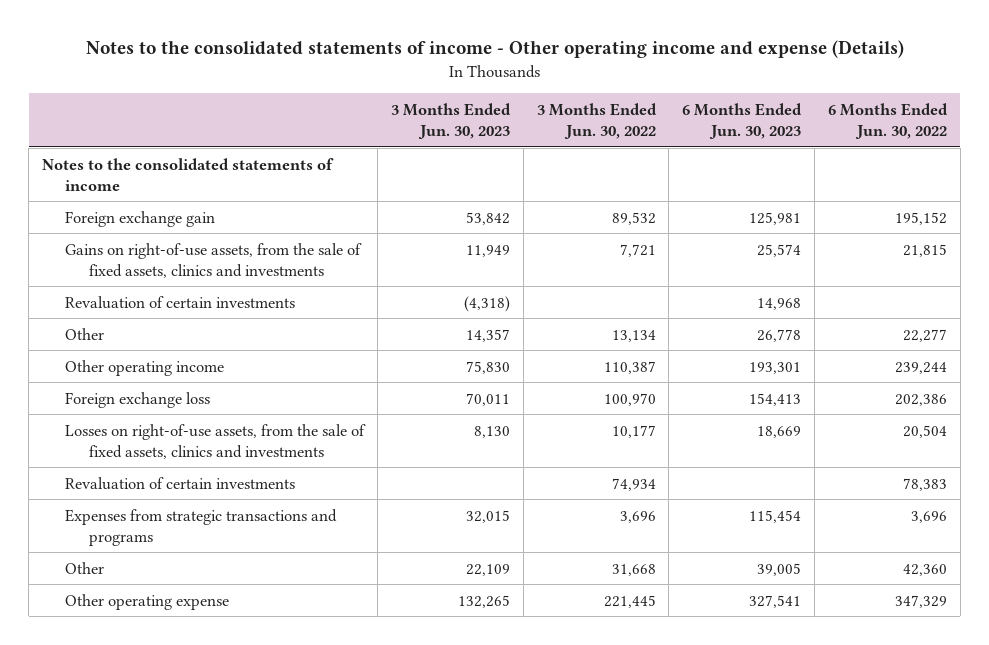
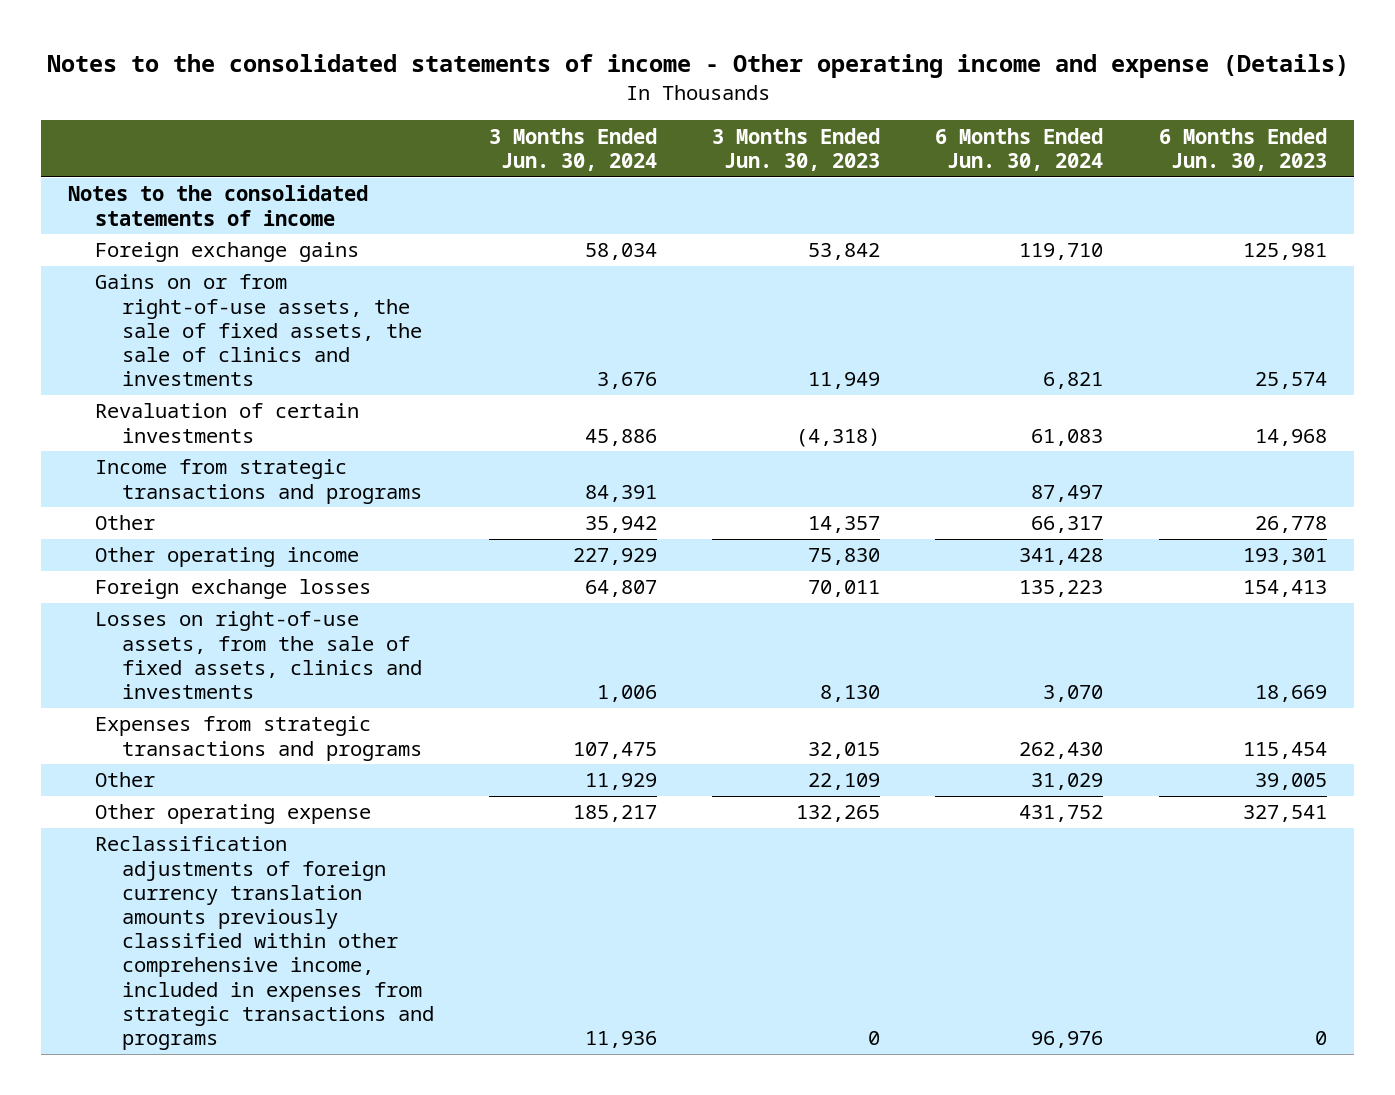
- | 3 Months Ended Jun. 30, 2023 | 3 Months Ended Jun. 30, 2022 | 6 Months Ended Jun. 30, 2023 | 6 Months Ended Jun. 30, 2022
+ | 3 Months Ended Jun. 30, 2024 | 3 Months Ended Jun. 30, 2023 | 6 Months Ended Jun. 30, 2024 | 6 Months Ended Jun. 30, 2023
- Foreign exchange gain | 53,842 | 89,532 | 125,981 | 195,152
- Gains on right-of-use assets, from the sale of fixed assets, clinics and investments | 11,949 | 7,721 | 25,574 | 21,815
+ Foreign exchange gains | 58,034 | 53,842 | 119,710 | 125,981
+ Gains on or from right-of-use assets, the sale of fixed assets, the sale of clinics and investments | 3,676 | 11,949 | 6,821 | 25,574
+ Income from strategic transactions and programs | 84,391 | | 87,497 |
- Foreign exchange loss | 70,011 | 100,970 | 154,413 | 202,386
+ Foreign exchange losses | 64,807 | 70,011 | 135,223 | 154,413
- Revaluation of certain investments | | 74,934 | | 78,383
+ Reclassification adjustments of foreign currency translation amounts previously classified within other comprehensive income, included in expenses from strategic transactions and programs | 11,936 | 0 | 96,976 | 0

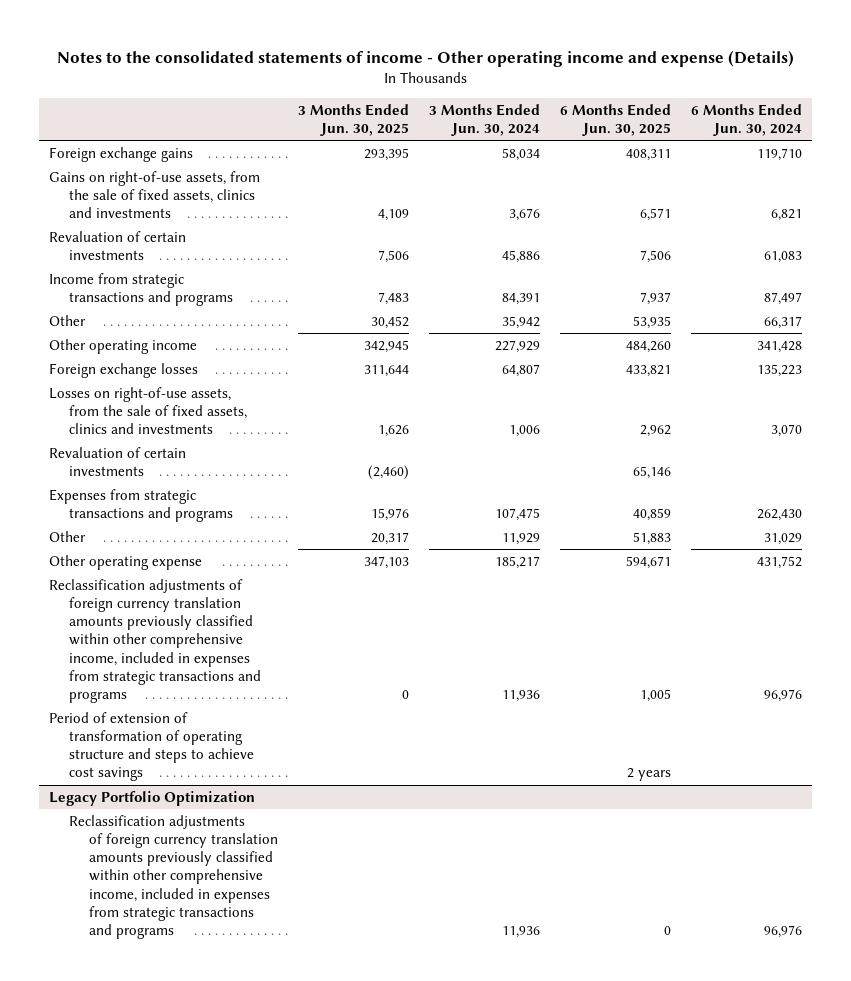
- | 3 Months Ended Jun. 30, 2024 | 3 Months Ended Jun. 30, 2023 | 6 Months Ended Jun. 30, 2024 | 6 Months Ended Jun. 30, 2023
+ | 3 Months Ended Jun. 30, 2025 | 3 Months Ended Jun. 30, 2024 | 6 Months Ended Jun. 30, 2025 | 6 Months Ended Jun. 30, 2024
- Notes to the consolidated statements of income
- Gains on or from right-of-use assets, the sale of fixed assets, the sale of clinics and investments | 3,676 | 11,949 | 6,821 | 25,574
+ Gains on right-of-use assets, from the sale of fixed assets, clinics and investments | 4,109 | 3,676 | 6,571 | 6,821
+ Revaluation of certain investments | (2,460) | | 65,146 |
+ Period of extension of transformation of operating structure and steps to achieve cost savings | | | 2 years |
+ Legacy Portfolio Optimization
+ Reclassification adjustments of foreign currency translation amounts previously classified within other comprehensive income, included in expenses from strategic transactions and programs | | 11,936 | 0 | 96,976

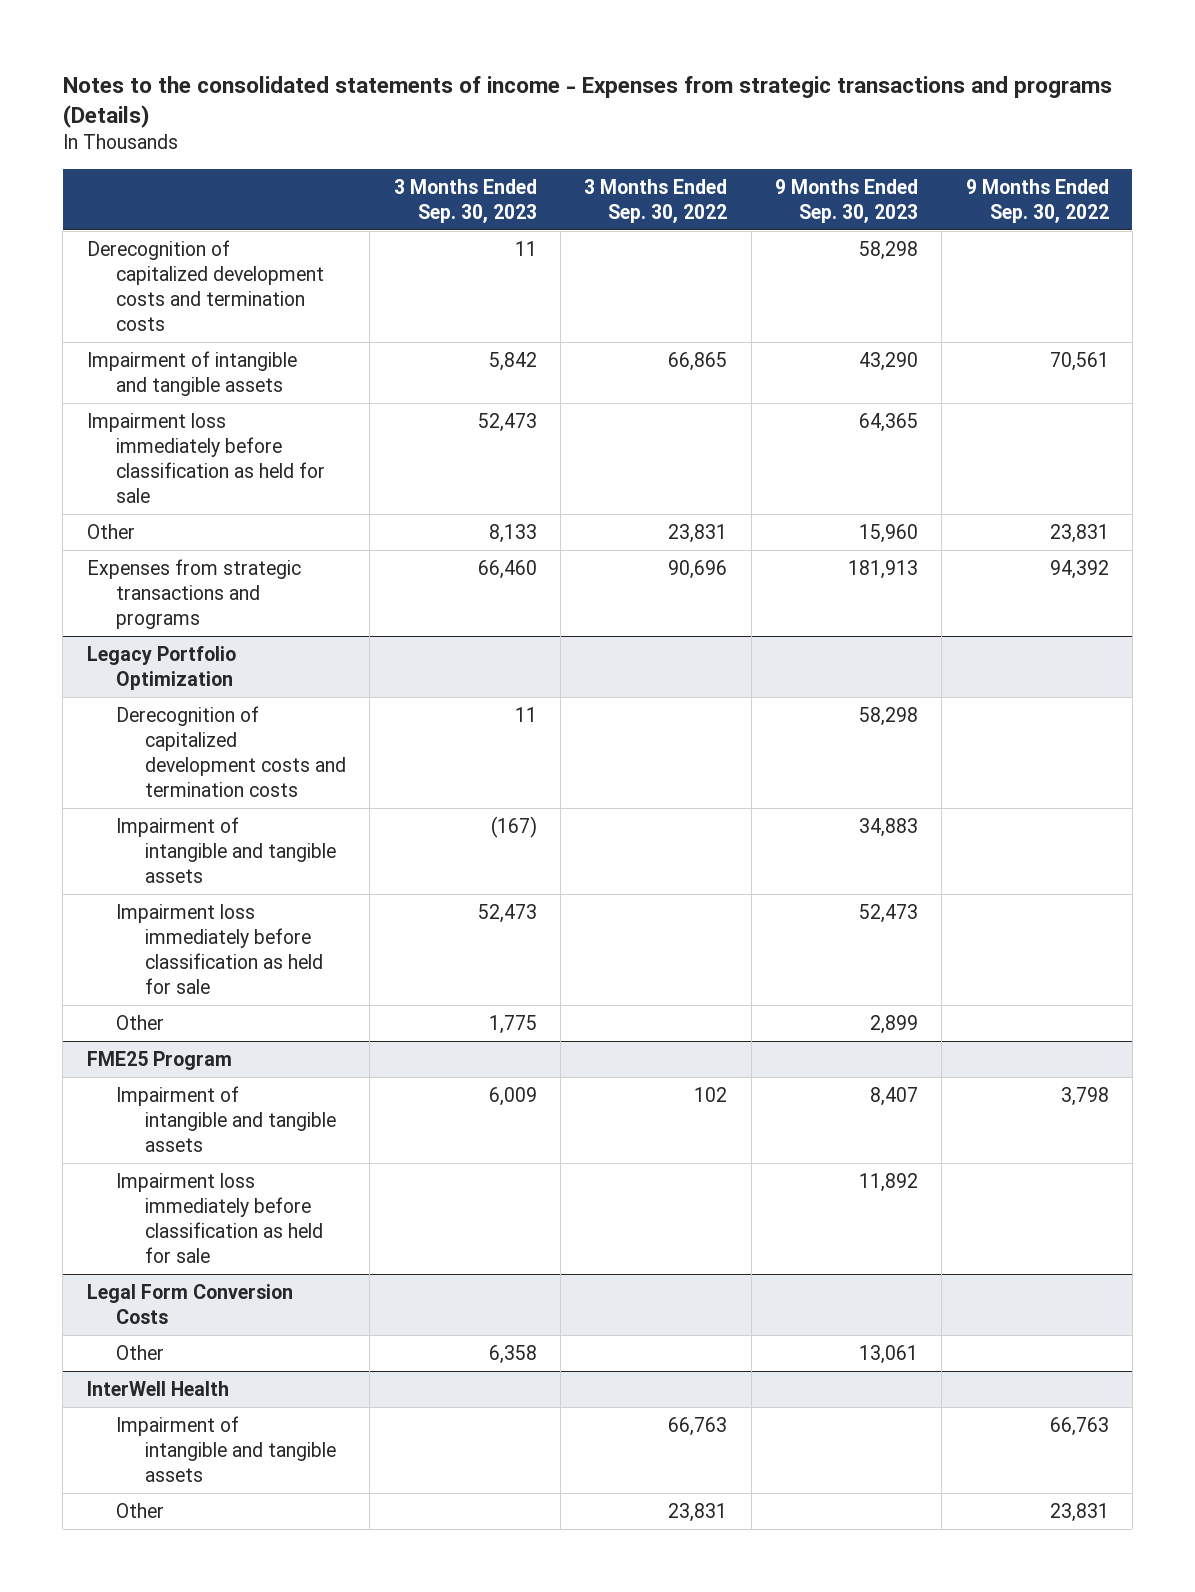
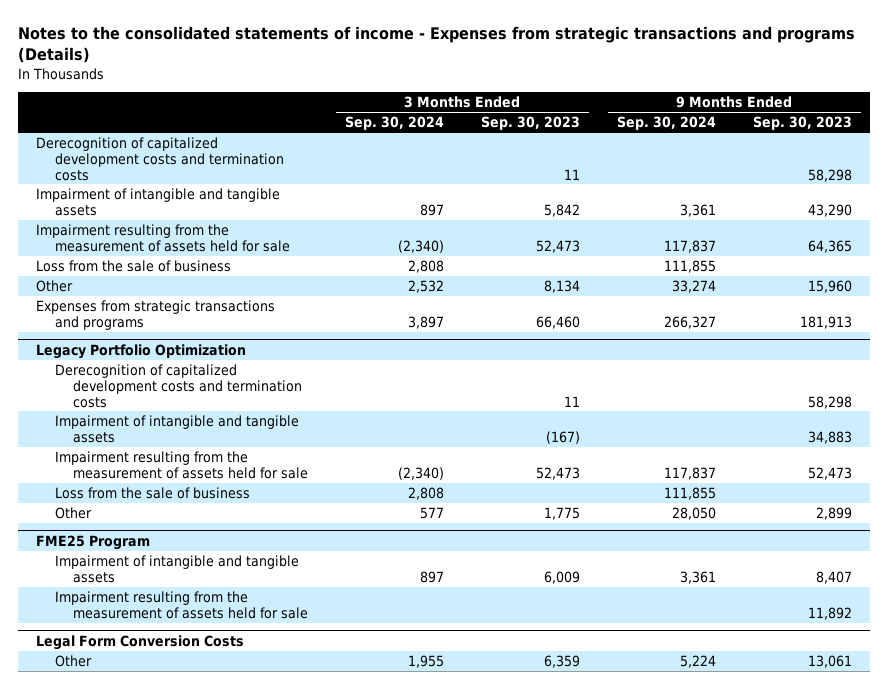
- | 3 Months Ended Sep. 30, 2023 | 3 Months Ended Sep. 30, 2022 | 9 Months Ended Sep. 30, 2023 | 9 Months Ended Sep. 30, 2022
+ | 3 Months Ended Sep. 30, 2024 | 3 Months Ended Sep. 30, 2023 | 9 Months Ended Sep. 30, 2024 | 9 Months Ended Sep. 30, 2023
- Impairment loss immediately before classification as held for sale | 52,473 | | 64,365 |
- Other | 8,133 | 23,831 | 15,960 | 23,831
+ Impairment resulting from the measurement of assets held for sale | (2,340) | 52,473 | 117,837 | 64,365
+ Loss from the sale of business | 2,808 | | 111,855 |
+ Other | 2,532 | 8,134 | 33,274 | 15,960
@ Legacy Portfolio Optimization
- Impairment loss immediately before classification as held for sale | 52,473 | | 52,473 |
+ Impairment resulting from the measurement of assets held for sale | (2,340) | 52,473 | 117,837 | 52,473
+ Loss from the sale of business | 2,808 | | 111,855 |
@ FME25 Program
- Impairment loss immediately before classification as held for sale | | | 11,892 |
+ Impairment resulting from the measurement of assets held for sale | | | | 11,892
@ Legal Form Conversion Costs
- Other | 6,358 | | 13,061 |
- InterWell Health
- Impairment of intangible and tangible assets | | 66,763 | | 66,763
- Other | | 23,831 | | 23,831
@ Legal Form Conversion Costs
+ Other | 1,955 | 6,359 | 5,224 | 13,061

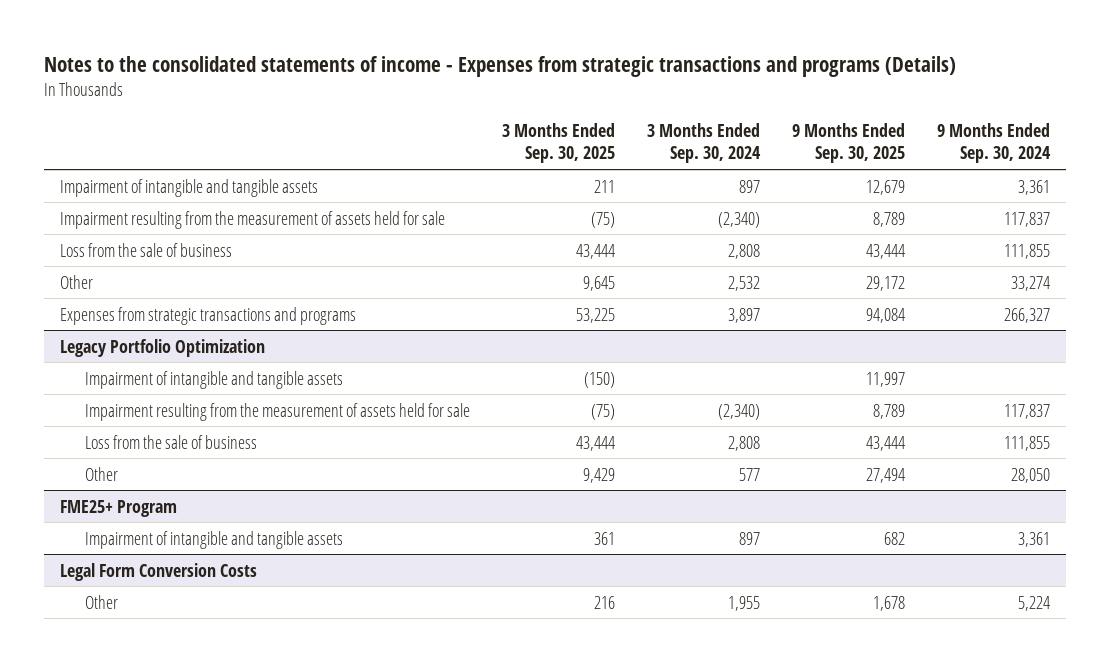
- | 3 Months Ended Sep. 30, 2024 | 3 Months Ended Sep. 30, 2023 | 9 Months Ended Sep. 30, 2024 | 9 Months Ended Sep. 30, 2023
+ | 3 Months Ended Sep. 30, 2025 | 3 Months Ended Sep. 30, 2024 | 9 Months Ended Sep. 30, 2025 | 9 Months Ended Sep. 30, 2024
- Derecognition of capitalized development costs and termination costs | | 11 | | 58,298
@ Legacy Portfolio Optimization
- Derecognition of capitalized development costs and termination costs | | 11 | | 58,298
- FME25 Program
+ FME25+ Program
- Impairment resulting from the measurement of assets held for sale | | | | 11,892

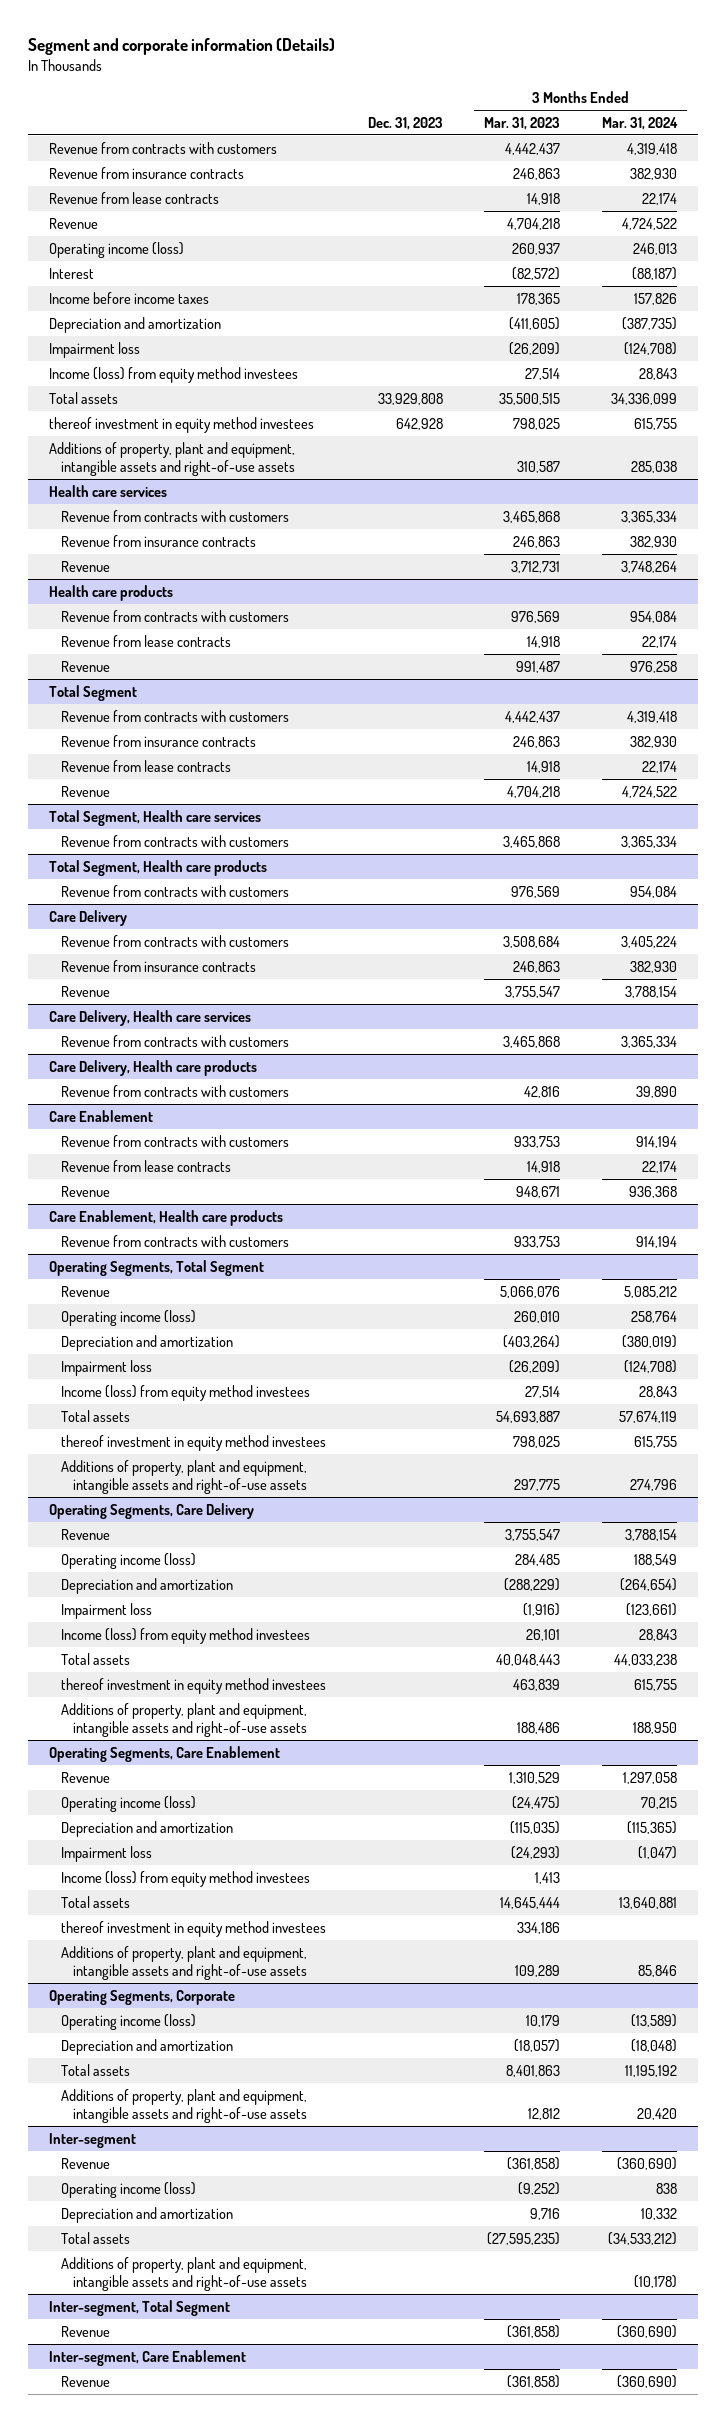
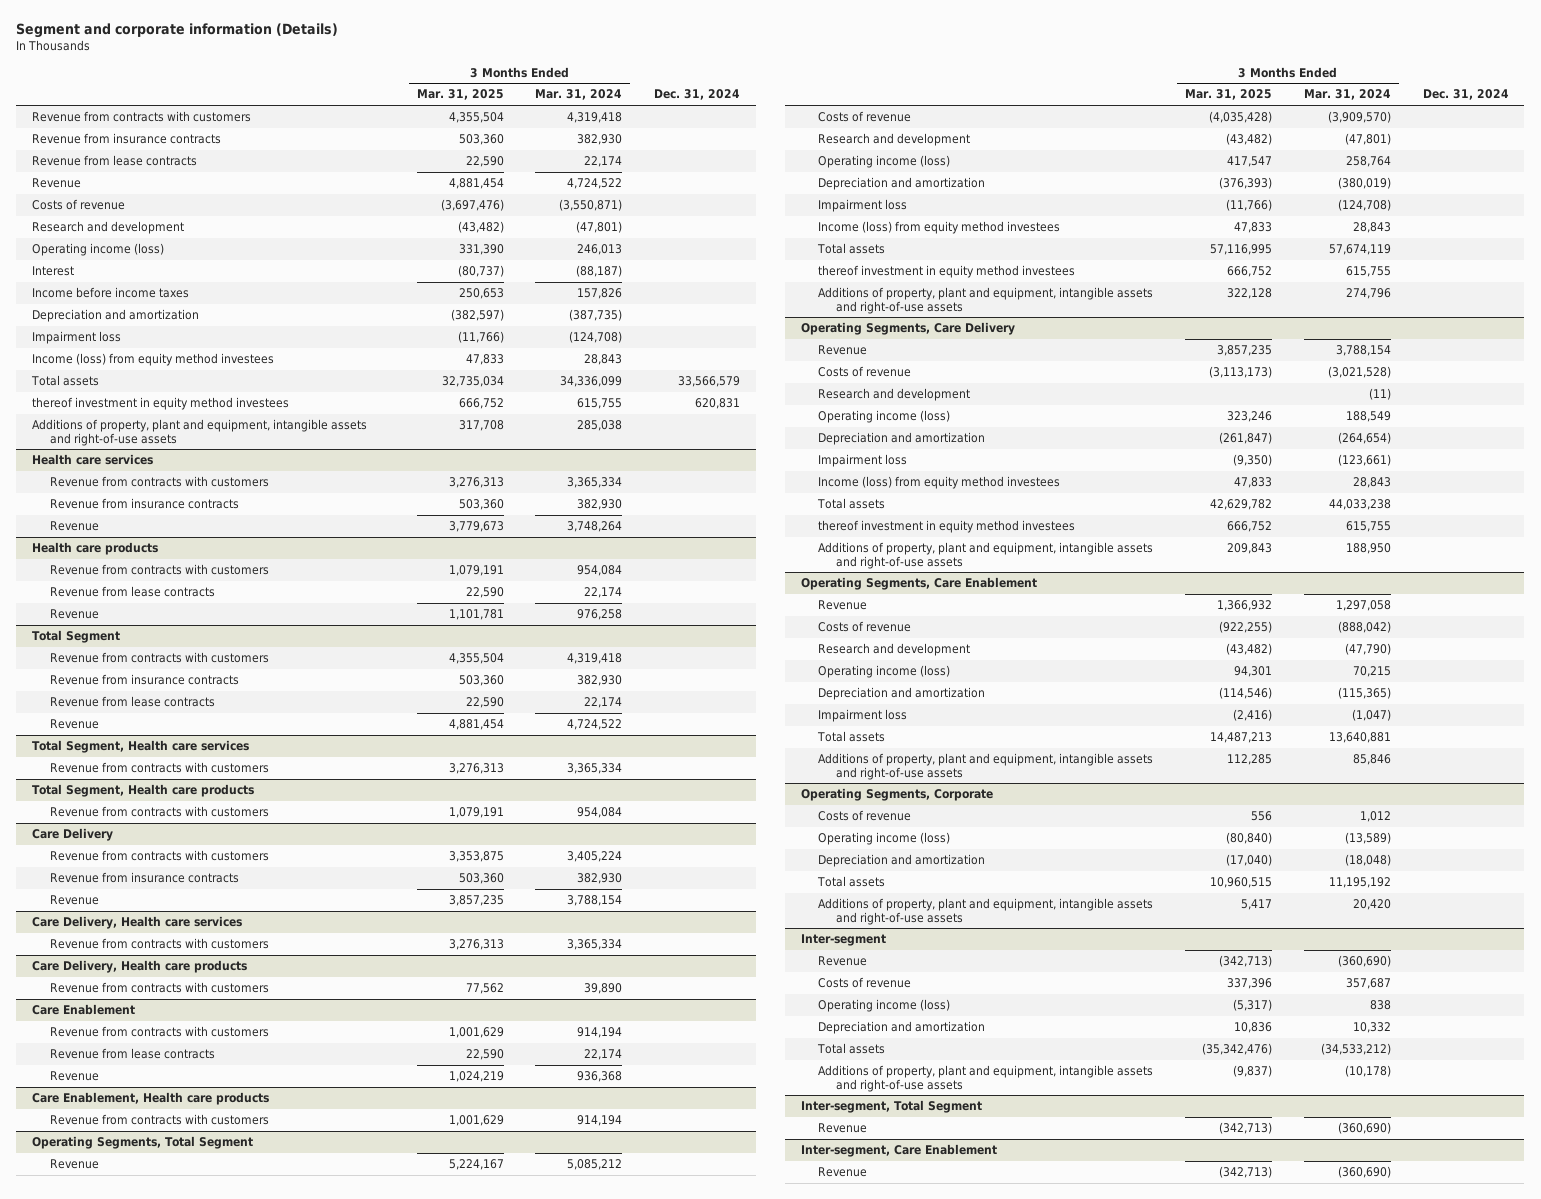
- | Dec. 31, 2023 | 3 Months Ended Mar. 31, 2023 | 3 Months Ended Mar. 31, 2024
+ | 3 Months Ended Mar. 31, 2025 | 3 Months Ended Mar. 31, 2024 | Dec. 31, 2024
+ Costs of revenue | (3,697,476) | (3,550,871) |
+ Research and development | (43,482) | (47,801) |
@ Operating Segments, Total Segment
+ Costs of revenue | (4,035,428) | (3,909,570) |
+ Research and development | (43,482) | (47,801) |
@ Operating Segments, Care Delivery
+ Costs of revenue | (3,113,173) | (3,021,528) |
+ Research and development | | (11) |
@ Operating Segments, Care Enablement
+ Costs of revenue | (922,255) | (888,042) |
+ Research and development | (43,482) | (47,790) |
- Income (loss) from equity method investees | | 1,413 |
- thereof investment in equity method investees | | 334,186 |
@ Operating Segments, Corporate
+ Costs of revenue | 556 | 1,012 |
@ Inter-segment
+ Costs of revenue | 337,396 | 357,687 |

